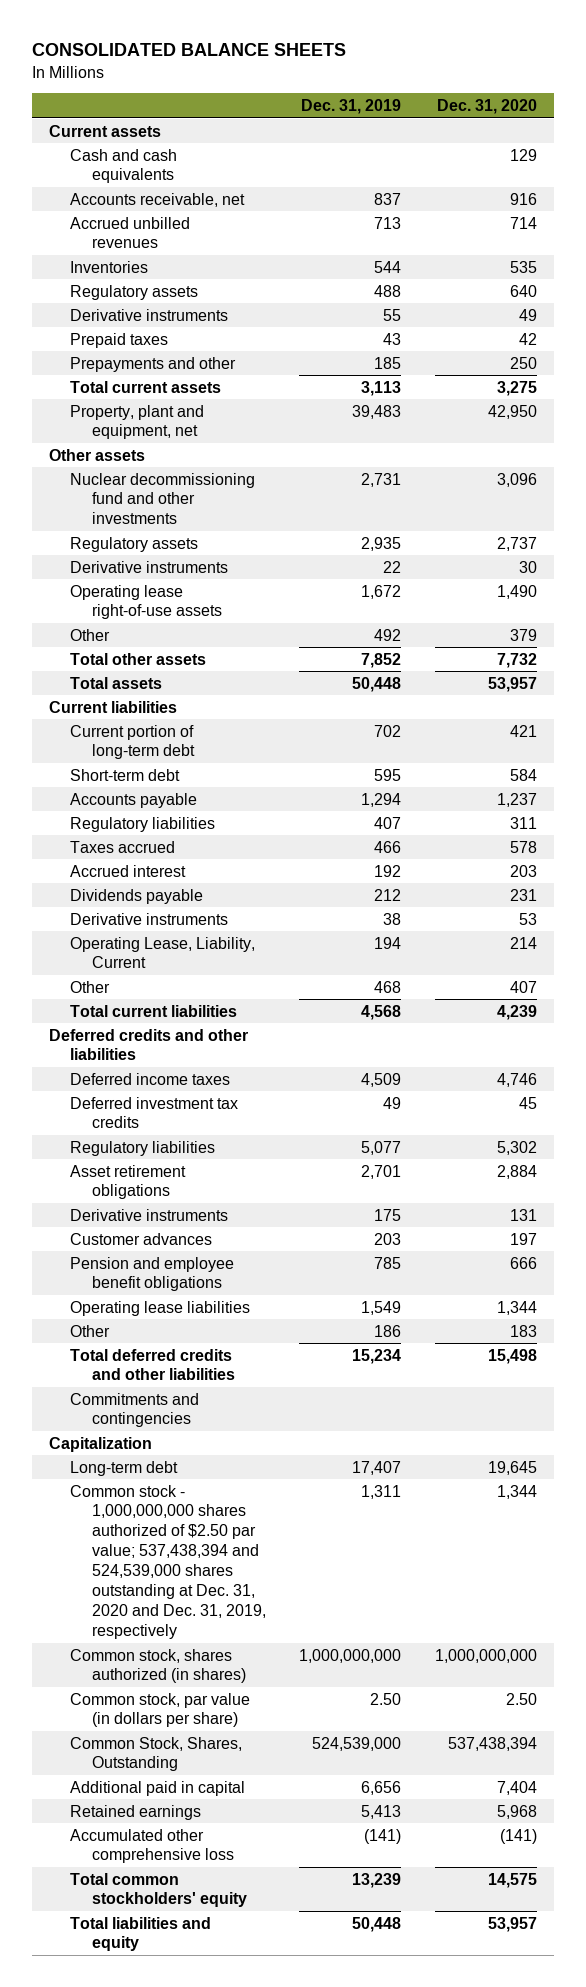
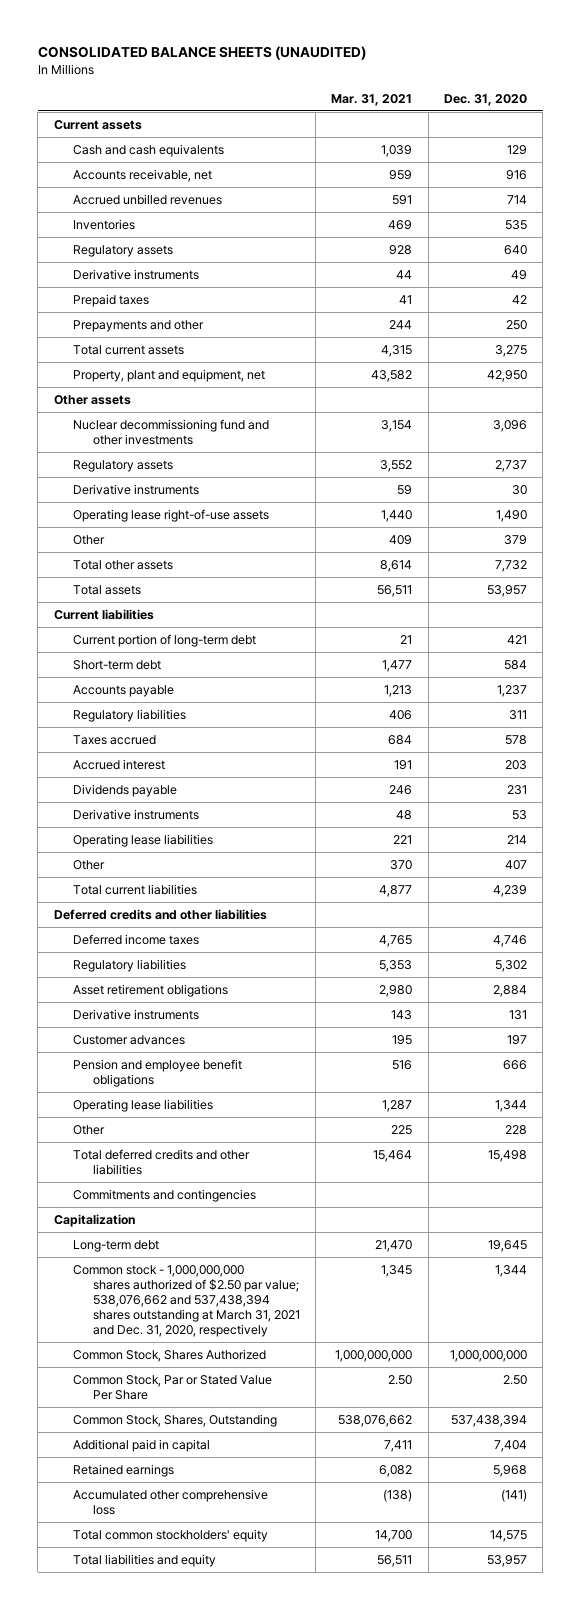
- CONSOLIDATED BALANCE SHEETS
+ CONSOLIDATED BALANCE SHEETS (UNAUDITED)
- | Dec. 31, 2019 | Dec. 31, 2020
+ | Mar. 31, 2021 | Dec. 31, 2020
- Operating Lease, Liability, Current | 194 | 214
+ Operating lease liabilities | 221 | 214
- Deferred investment tax credits | 49 | 45
- Other | 186 | 183
+ Other | 225 | 228
- Common stock - 1,000,000,000 shares authorized of $2.50 par value; 537,438,394 and 524,539,000 shares outstanding at Dec. 31, 2020 and Dec. 31, 2019, respectively | 1,311 | 1,344
- Common stock, shares authorized (in shares) | 1,000,000,000 | 1,000,000,000
- Common stock, par value (in dollars per share) | 2.50 | 2.50
+ Common stock - 1,000,000,000 shares authorized of $2.50 par value; 538,076,662 and 537,438,394 shares outstanding at March 31, 2021 and Dec. 31, 2020, respectively | 1,345 | 1,344
+ Common Stock, Shares Authorized | 1,000,000,000 | 1,000,000,000
+ Common Stock, Par or Stated Value Per Share | 2.50 | 2.50

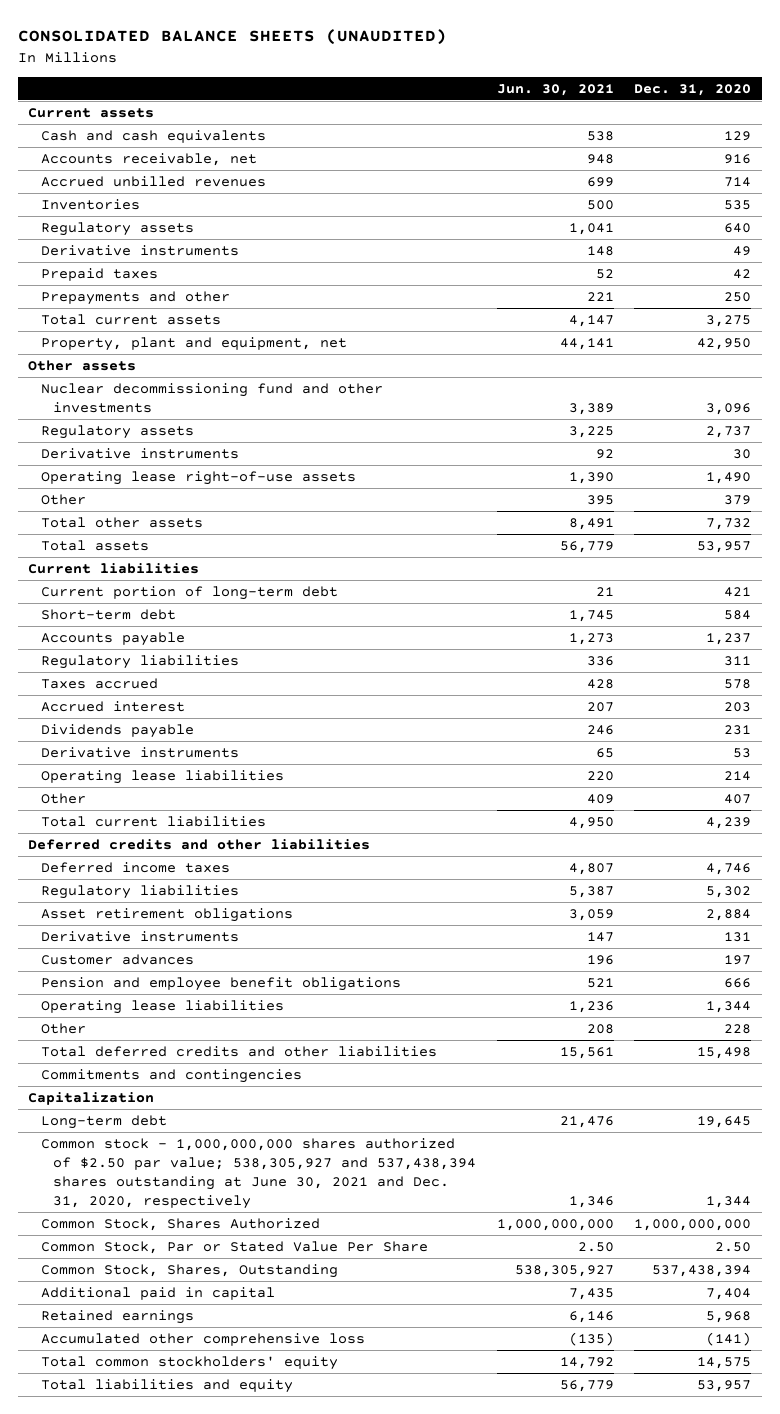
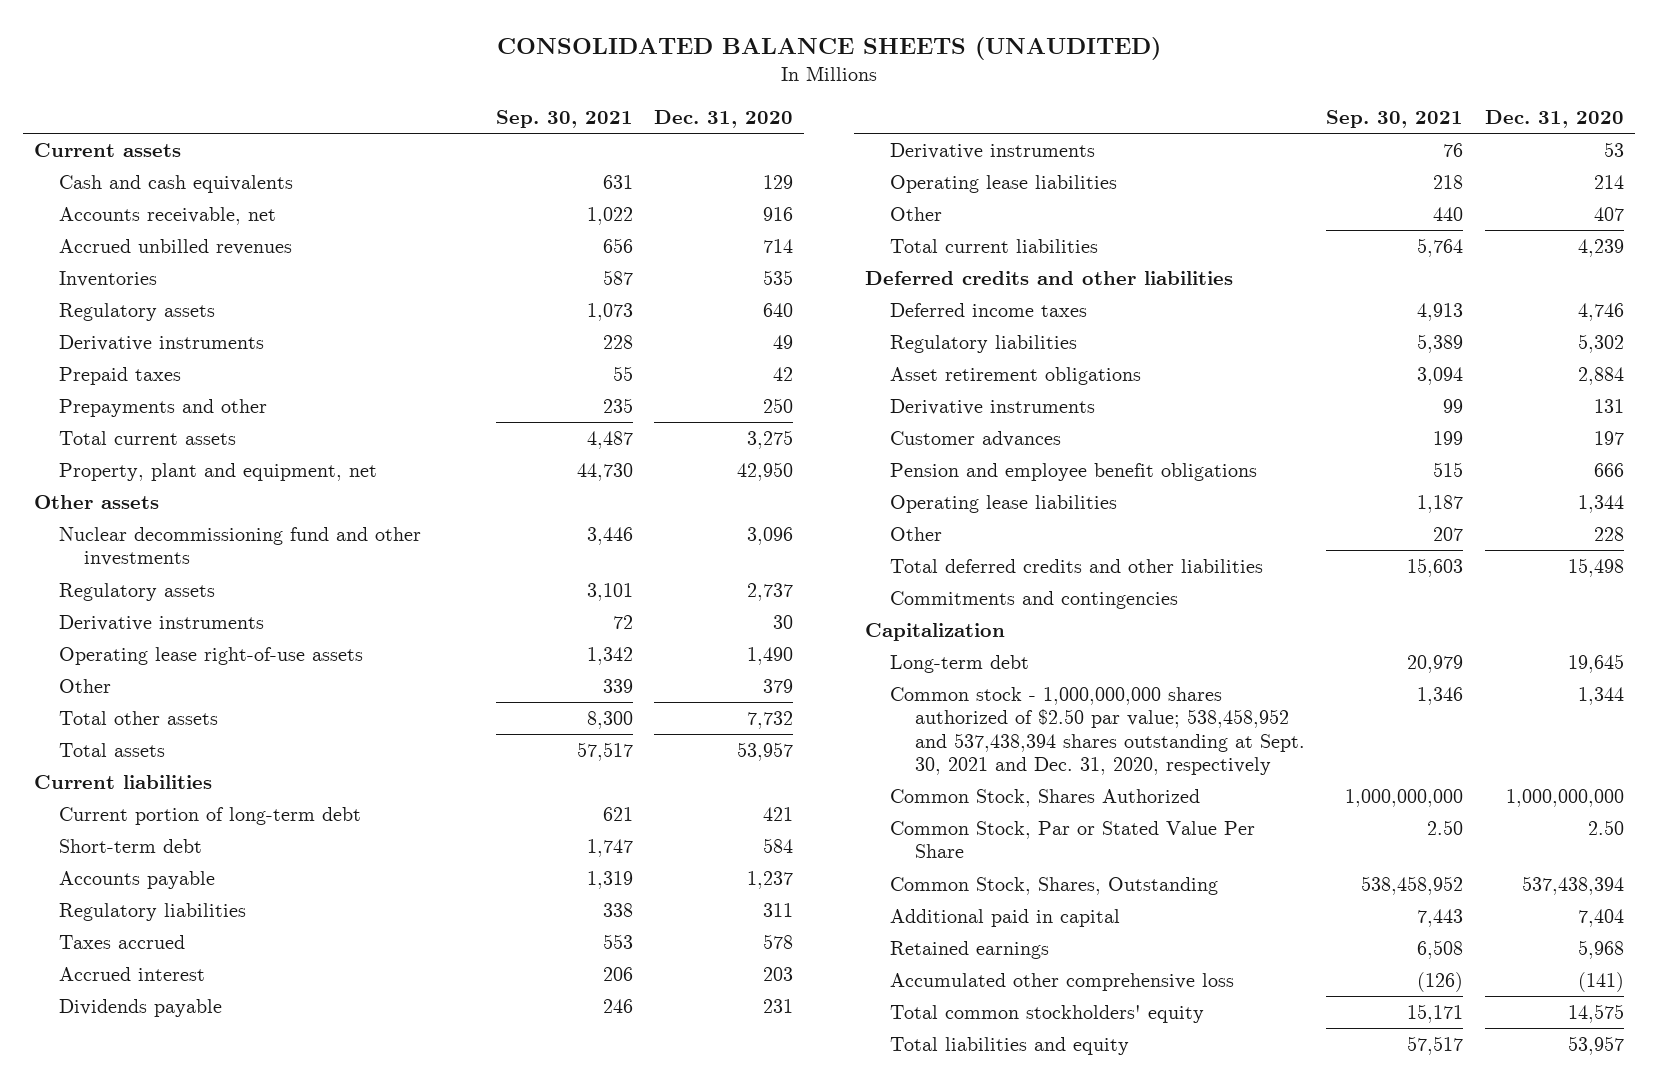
- | Jun. 30, 2021 | Dec. 31, 2020
+ | Sep. 30, 2021 | Dec. 31, 2020
- Common stock - 1,000,000,000 shares authorized of $2.50 par value; 538,305,927 and 537,438,394 shares outstanding at June 30, 2021 and Dec. 31, 2020, respectively | 1,346 | 1,344
+ Common stock - 1,000,000,000 shares authorized of $2.50 par value; 538,458,952 and 537,438,394 shares outstanding at Sept. 30, 2021 and Dec. 31, 2020, respectively | 1,346 | 1,344

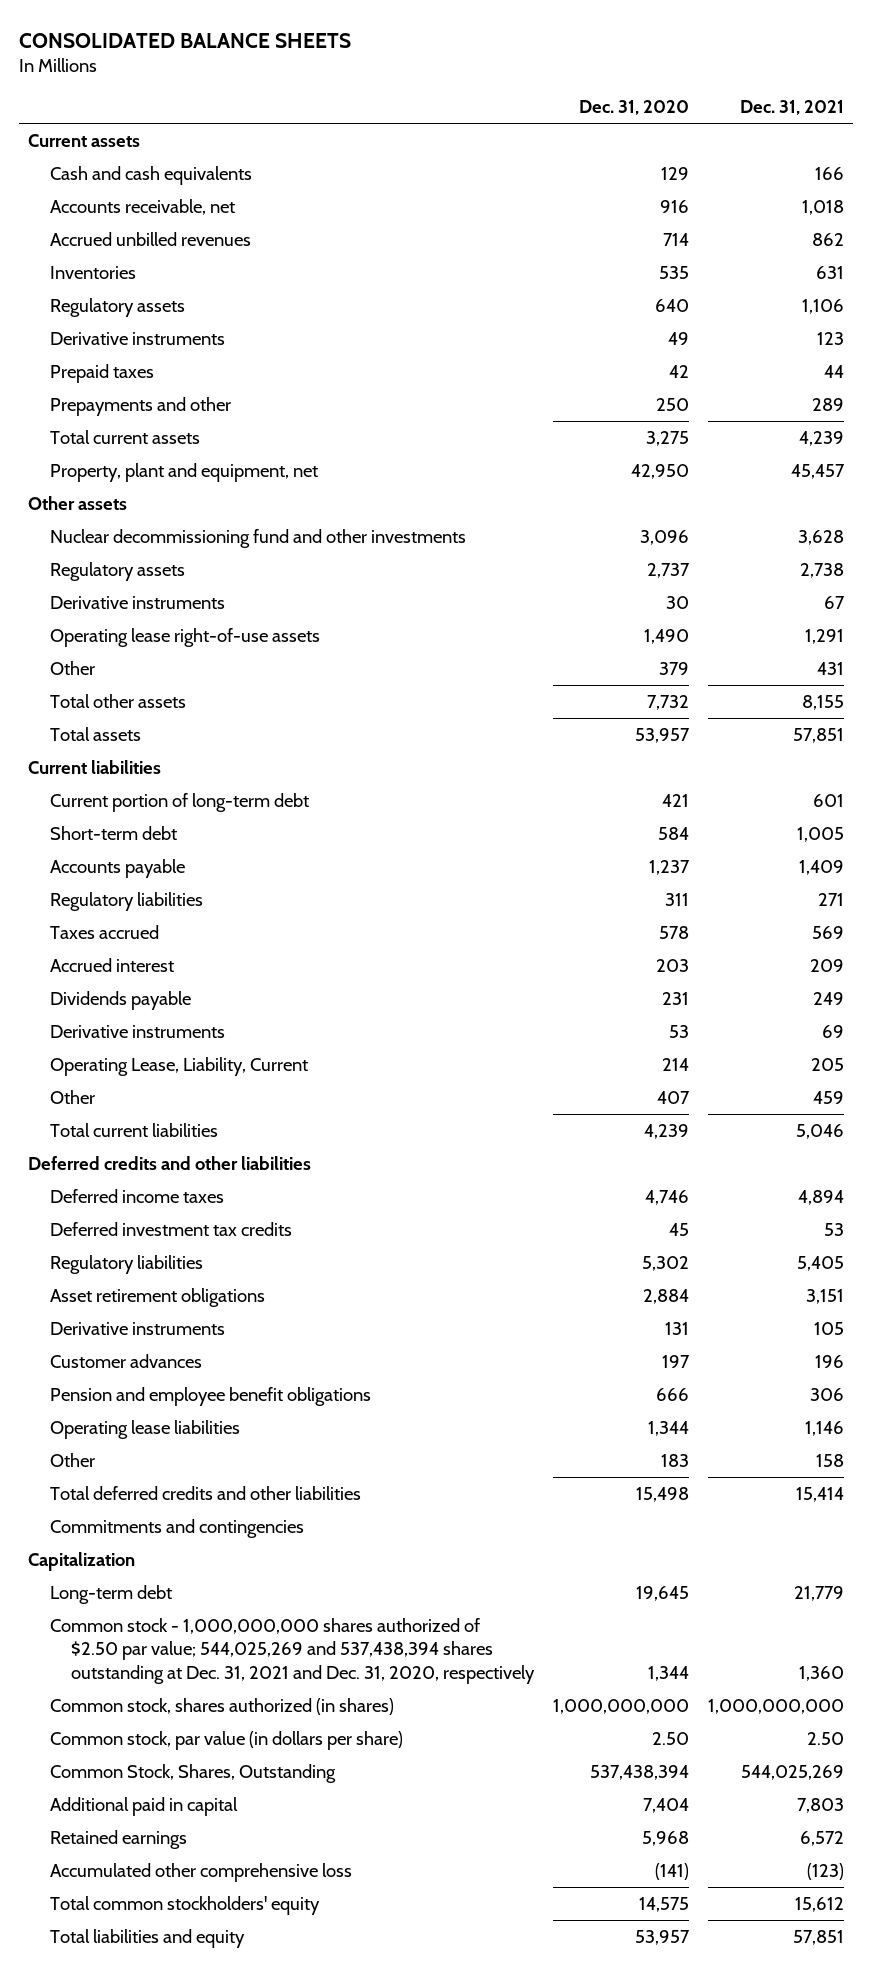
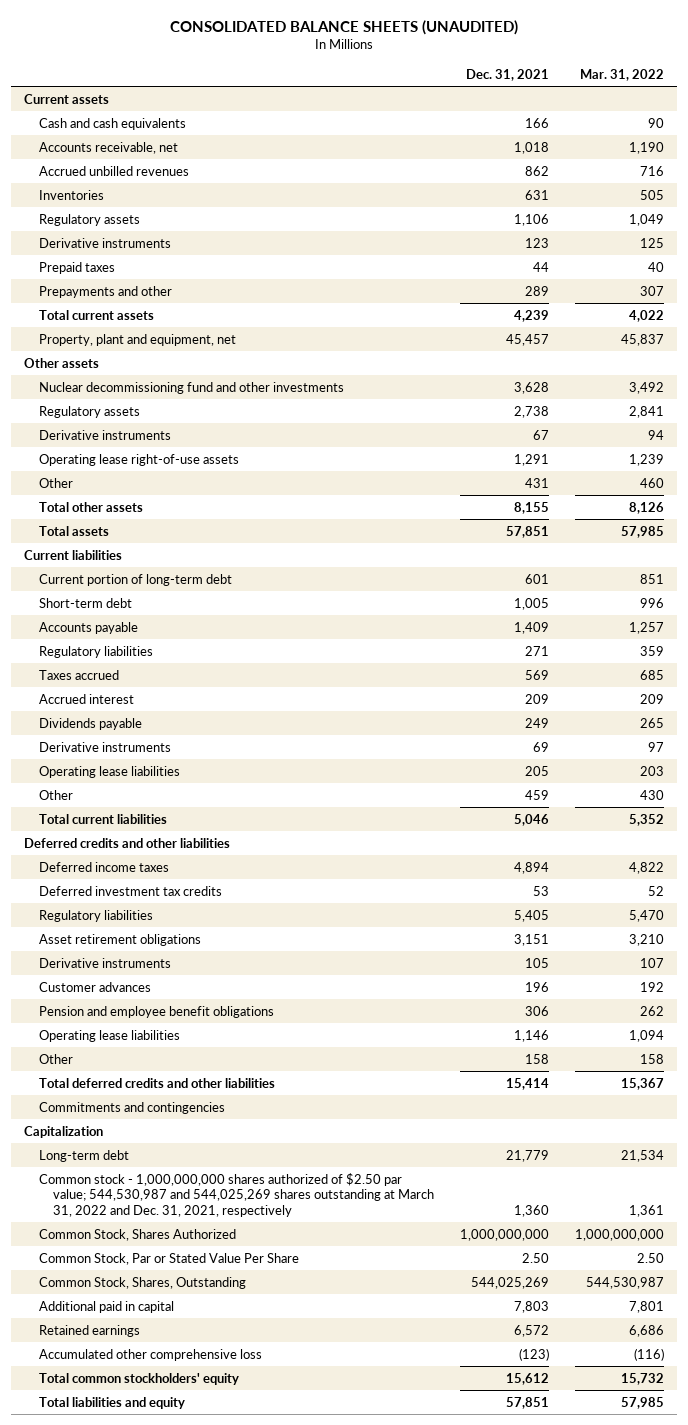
- CONSOLIDATED BALANCE SHEETS
+ CONSOLIDATED BALANCE SHEETS (UNAUDITED)
- | Dec. 31, 2020 | Dec. 31, 2021
+ | Dec. 31, 2021 | Mar. 31, 2022
- Operating Lease, Liability, Current | 214 | 205
+ Operating lease liabilities | 205 | 203
- Common stock - 1,000,000,000 shares authorized of $2.50 par value; 544,025,269 and 537,438,394 shares outstanding at Dec. 31, 2021 and Dec. 31, 2020, respectively | 1,344 | 1,360
- Common stock, shares authorized (in shares) | 1,000,000,000 | 1,000,000,000
- Common stock, par value (in dollars per share) | 2.50 | 2.50
+ Common stock - 1,000,000,000 shares authorized of $2.50 par value; 544,530,987 and 544,025,269 shares outstanding at March 31, 2022 and Dec. 31, 2021, respectively | 1,360 | 1,361
+ Common Stock, Shares Authorized | 1,000,000,000 | 1,000,000,000
+ Common Stock, Par or Stated Value Per Share | 2.50 | 2.50

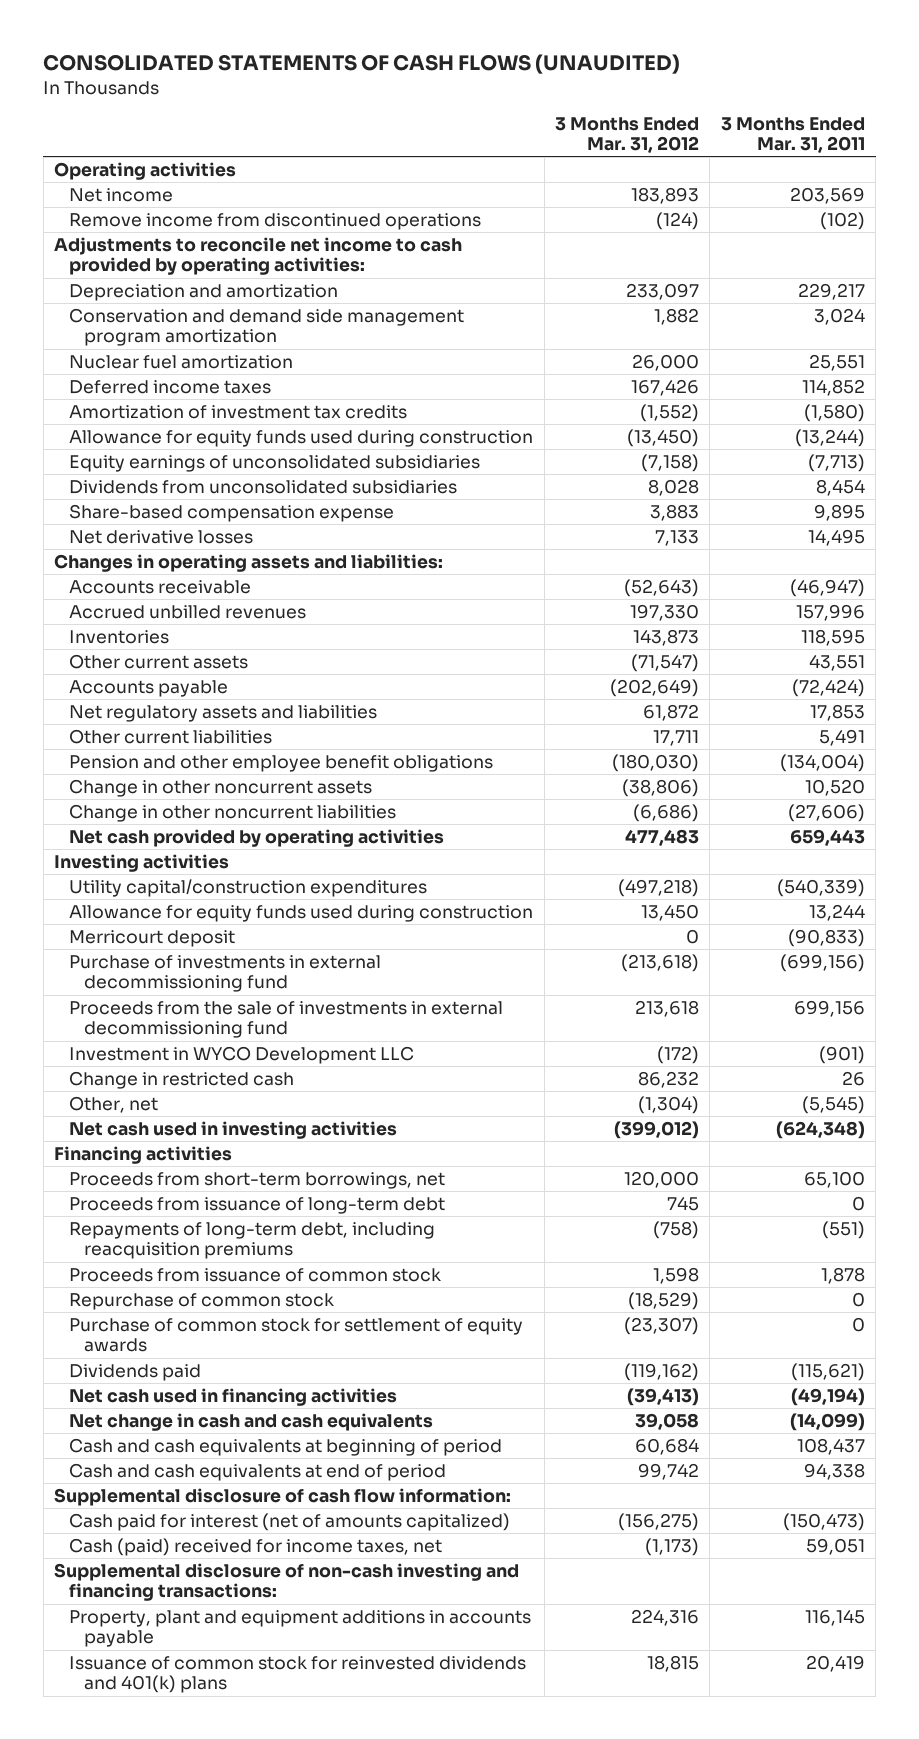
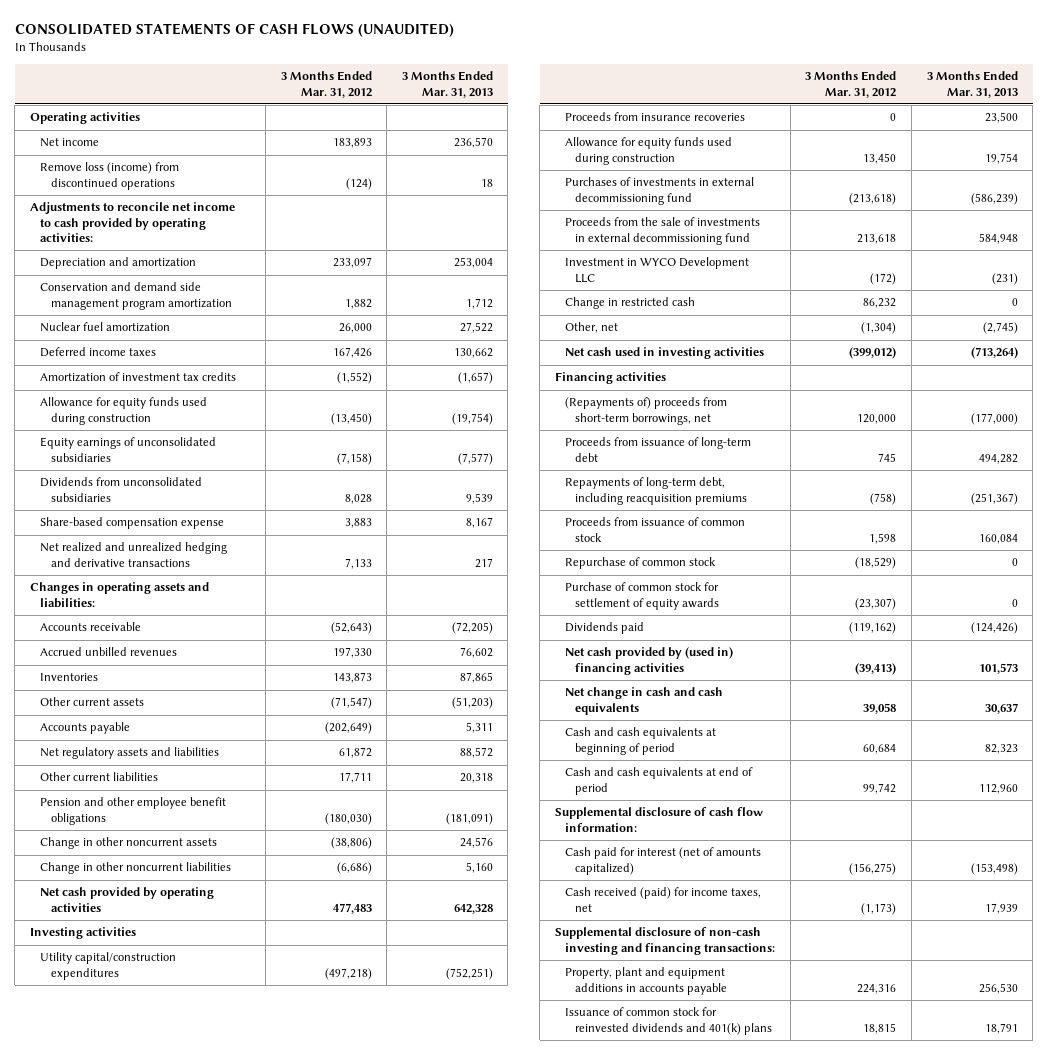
- | 3 Months Ended Mar. 31, 2012 | 3 Months Ended Mar. 31, 2011
+ | 3 Months Ended Mar. 31, 2012 | 3 Months Ended Mar. 31, 2013
- Remove income from discontinued operations | (124) | (102)
+ Remove loss (income) from discontinued operations | (124) | 18
- Net derivative losses | 7,133 | 14,495
+ Net realized and unrealized hedging and derivative transactions | 7,133 | 217
+ Proceeds from insurance recoveries | 0 | 23,500
- Merricourt deposit | 0 | (90,833)
- Purchase of investments in external decommissioning fund | (213,618) | (699,156)
+ Purchases of investments in external decommissioning fund | (213,618) | (586,239)
- Proceeds from short-term borrowings, net | 120,000 | 65,100
+ (Repayments of) proceeds from short-term borrowings, net | 120,000 | (177,000)
- Net cash used in financing activities | (39,413) | (49,194)
+ Net cash provided by (used in) financing activities | (39,413) | 101,573
- Cash (paid) received for income taxes, net | (1,173) | 59,051
+ Cash received (paid) for income taxes, net | (1,173) | 17,939

